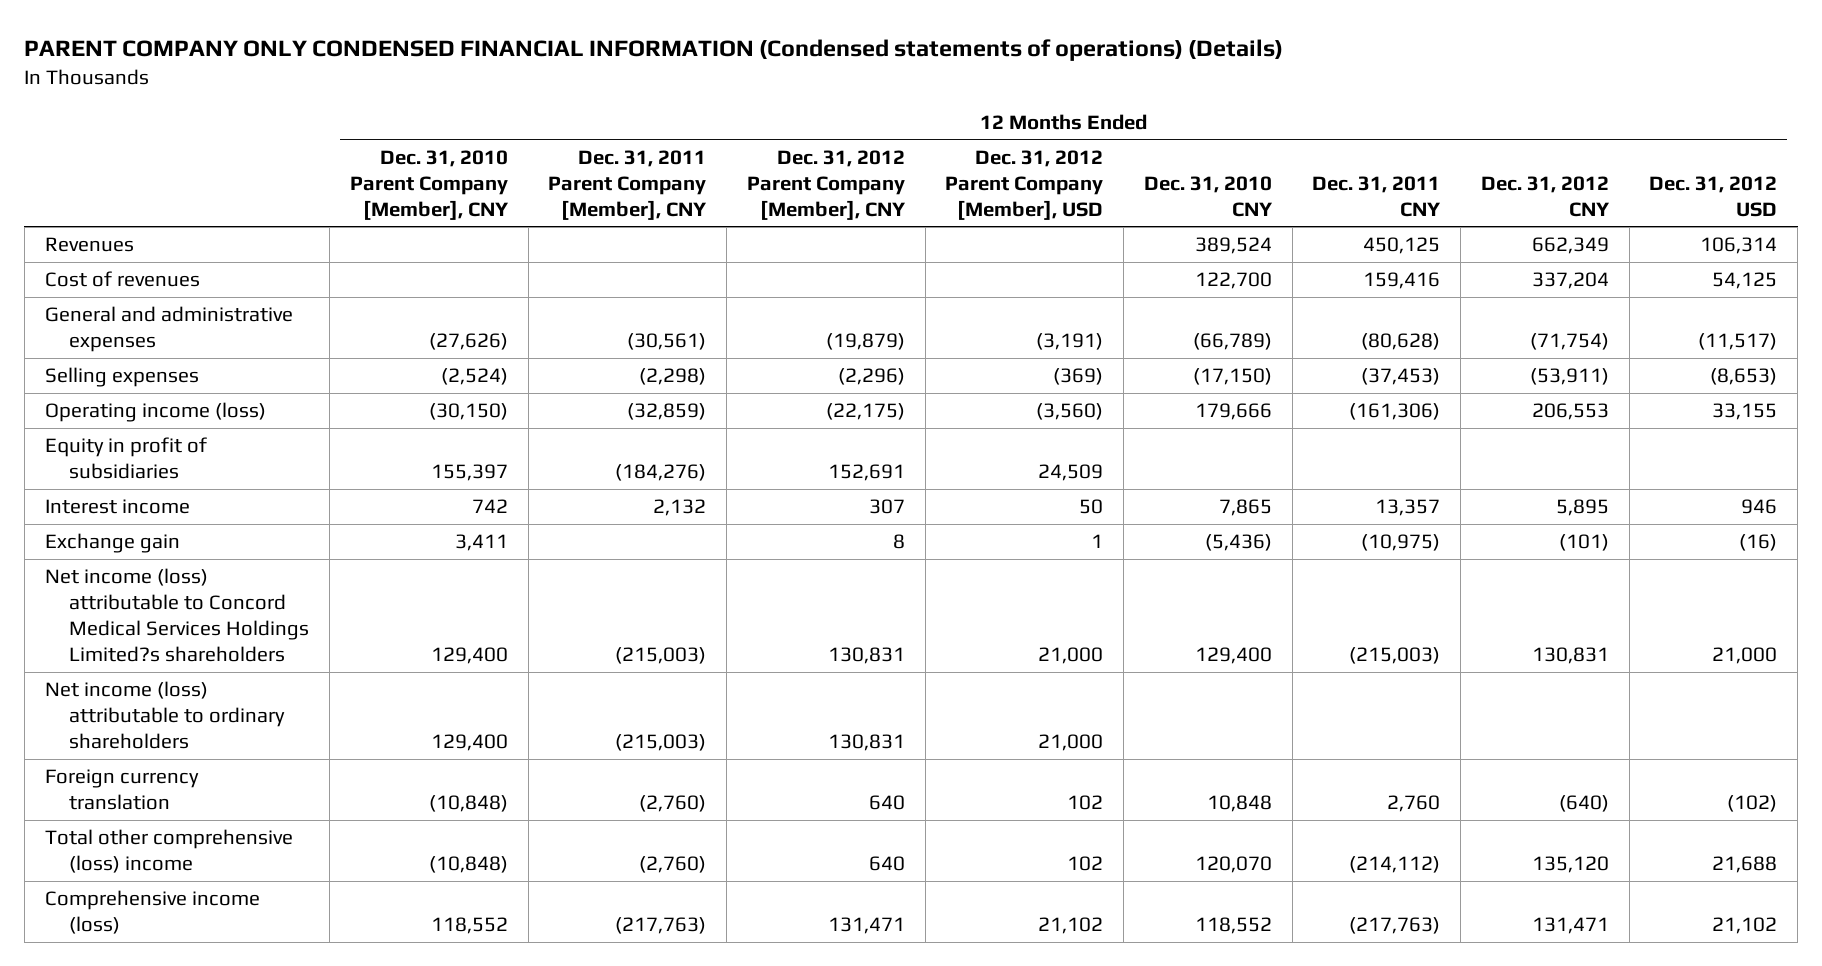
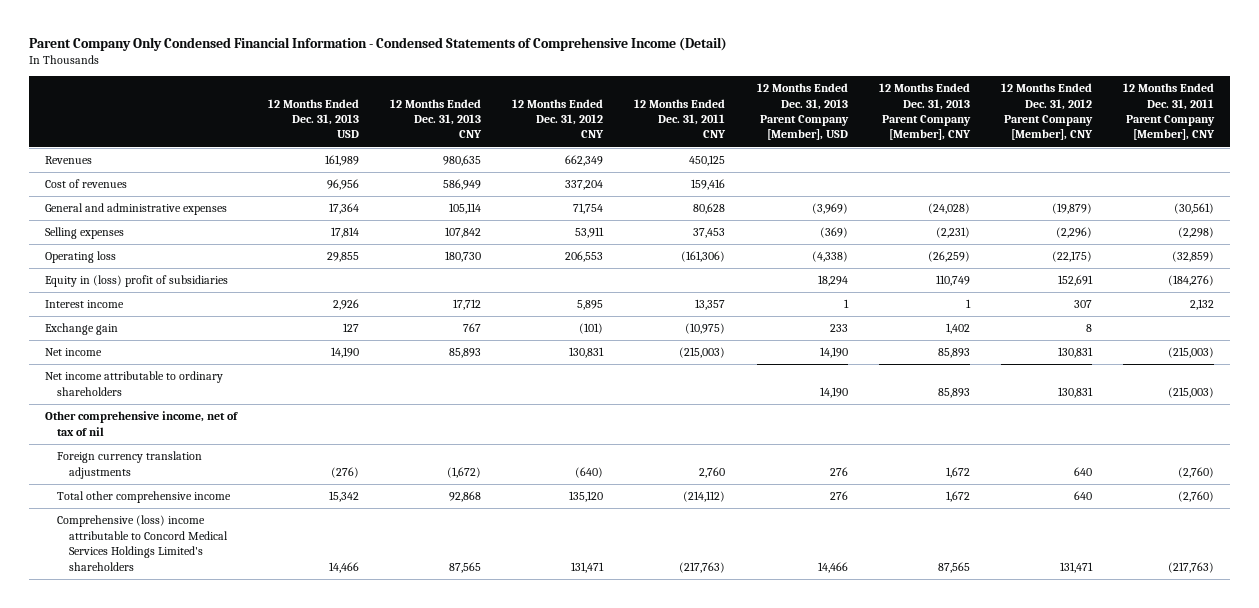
- PARENT COMPANY ONLY CONDENSED FINANCIAL INFORMATION (Condensed statements of operations) (Details)
+ Parent Company Only Condensed Financial Information - Condensed Statements of Comprehensive Income (Detail)
- | 12 Months Ended Dec. 31, 2010 Parent Company [Member], CNY | 12 Months Ended Dec. 31, 2011 Parent Company [Member], CNY | 12 Months Ended Dec. 31, 2012 Parent Company [Member], CNY | 12 Months Ended Dec. 31, 2012 Parent Company [Member], USD | 12 Months Ended Dec. 31, 2010 CNY | 12 Months Ended Dec. 31, 2011 CNY | 12 Months Ended Dec. 31, 2012 CNY | 12 Months Ended Dec. 31, 2012 USD
+ | 12 Months Ended Dec. 31, 2013 USD | 12 Months Ended Dec. 31, 2013 CNY | 12 Months Ended Dec. 31, 2012 CNY | 12 Months Ended Dec. 31, 2011 CNY | 12 Months Ended Dec. 31, 2013 Parent Company [Member], USD | 12 Months Ended Dec. 31, 2013 Parent Company [Member], CNY | 12 Months Ended Dec. 31, 2012 Parent Company [Member], CNY | 12 Months Ended Dec. 31, 2011 Parent Company [Member], CNY
- General and administrative expenses | (27,626) | (30,561) | (19,879) | (3,191) | (66,789) | (80,628) | (71,754) | (11,517)
- Selling expenses | (2,524) | (2,298) | (2,296) | (369) | (17,150) | (37,453) | (53,911) | (8,653)
- Operating income (loss) | (30,150) | (32,859) | (22,175) | (3,560) | 179,666 | (161,306) | 206,553 | 33,155
- Equity in profit of subsidiaries | 155,397 | (184,276) | 152,691 | 24,509 | | | |
+ General and administrative expenses | 17,364 | 105,114 | 71,754 | 80,628 | (3,969) | (24,028) | (19,879) | (30,561)
+ Selling expenses | 17,814 | 107,842 | 53,911 | 37,453 | (369) | (2,231) | (2,296) | (2,298)
+ Operating loss | 29,855 | 180,730 | 206,553 | (161,306) | (4,338) | (26,259) | (22,175) | (32,859)
+ Equity in (loss) profit of subsidiaries | | | | | 18,294 | 110,749 | 152,691 | (184,276)
- Net income (loss) attributable to Concord Medical Services Holdings Limited?s shareholders | 129,400 | (215,003) | 130,831 | 21,000 | 129,400 | (215,003) | 130,831 | 21,000
- Net income (loss) attributable to ordinary shareholders | 129,400 | (215,003) | 130,831 | 21,000 | | | |
- Foreign currency translation | (10,848) | (2,760) | 640 | 102 | 10,848 | 2,760 | (640) | (102)
- Total other comprehensive (loss) income | (10,848) | (2,760) | 640 | 102 | 120,070 | (214,112) | 135,120 | 21,688
- Comprehensive income (loss) | 118,552 | (217,763) | 131,471 | 21,102 | 118,552 | (217,763) | 131,471 | 21,102
+ Net income | 14,190 | 85,893 | 130,831 | (215,003) | 14,190 | 85,893 | 130,831 | (215,003)
+ Net income attributable to ordinary shareholders | | | | | 14,190 | 85,893 | 130,831 | (215,003)
+ Other comprehensive income, net of tax of nil
+ Foreign currency translation adjustments | (276) | (1,672) | (640) | 2,760 | 276 | 1,672 | 640 | (2,760)
+ Total other comprehensive income | 15,342 | 92,868 | 135,120 | (214,112) | 276 | 1,672 | 640 | (2,760)
+ Comprehensive (loss) income attributable to Concord Medical Services Holdings Limited's shareholders | 14,466 | 87,565 | 131,471 | (217,763) | 14,466 | 87,565 | 131,471 | (217,763)

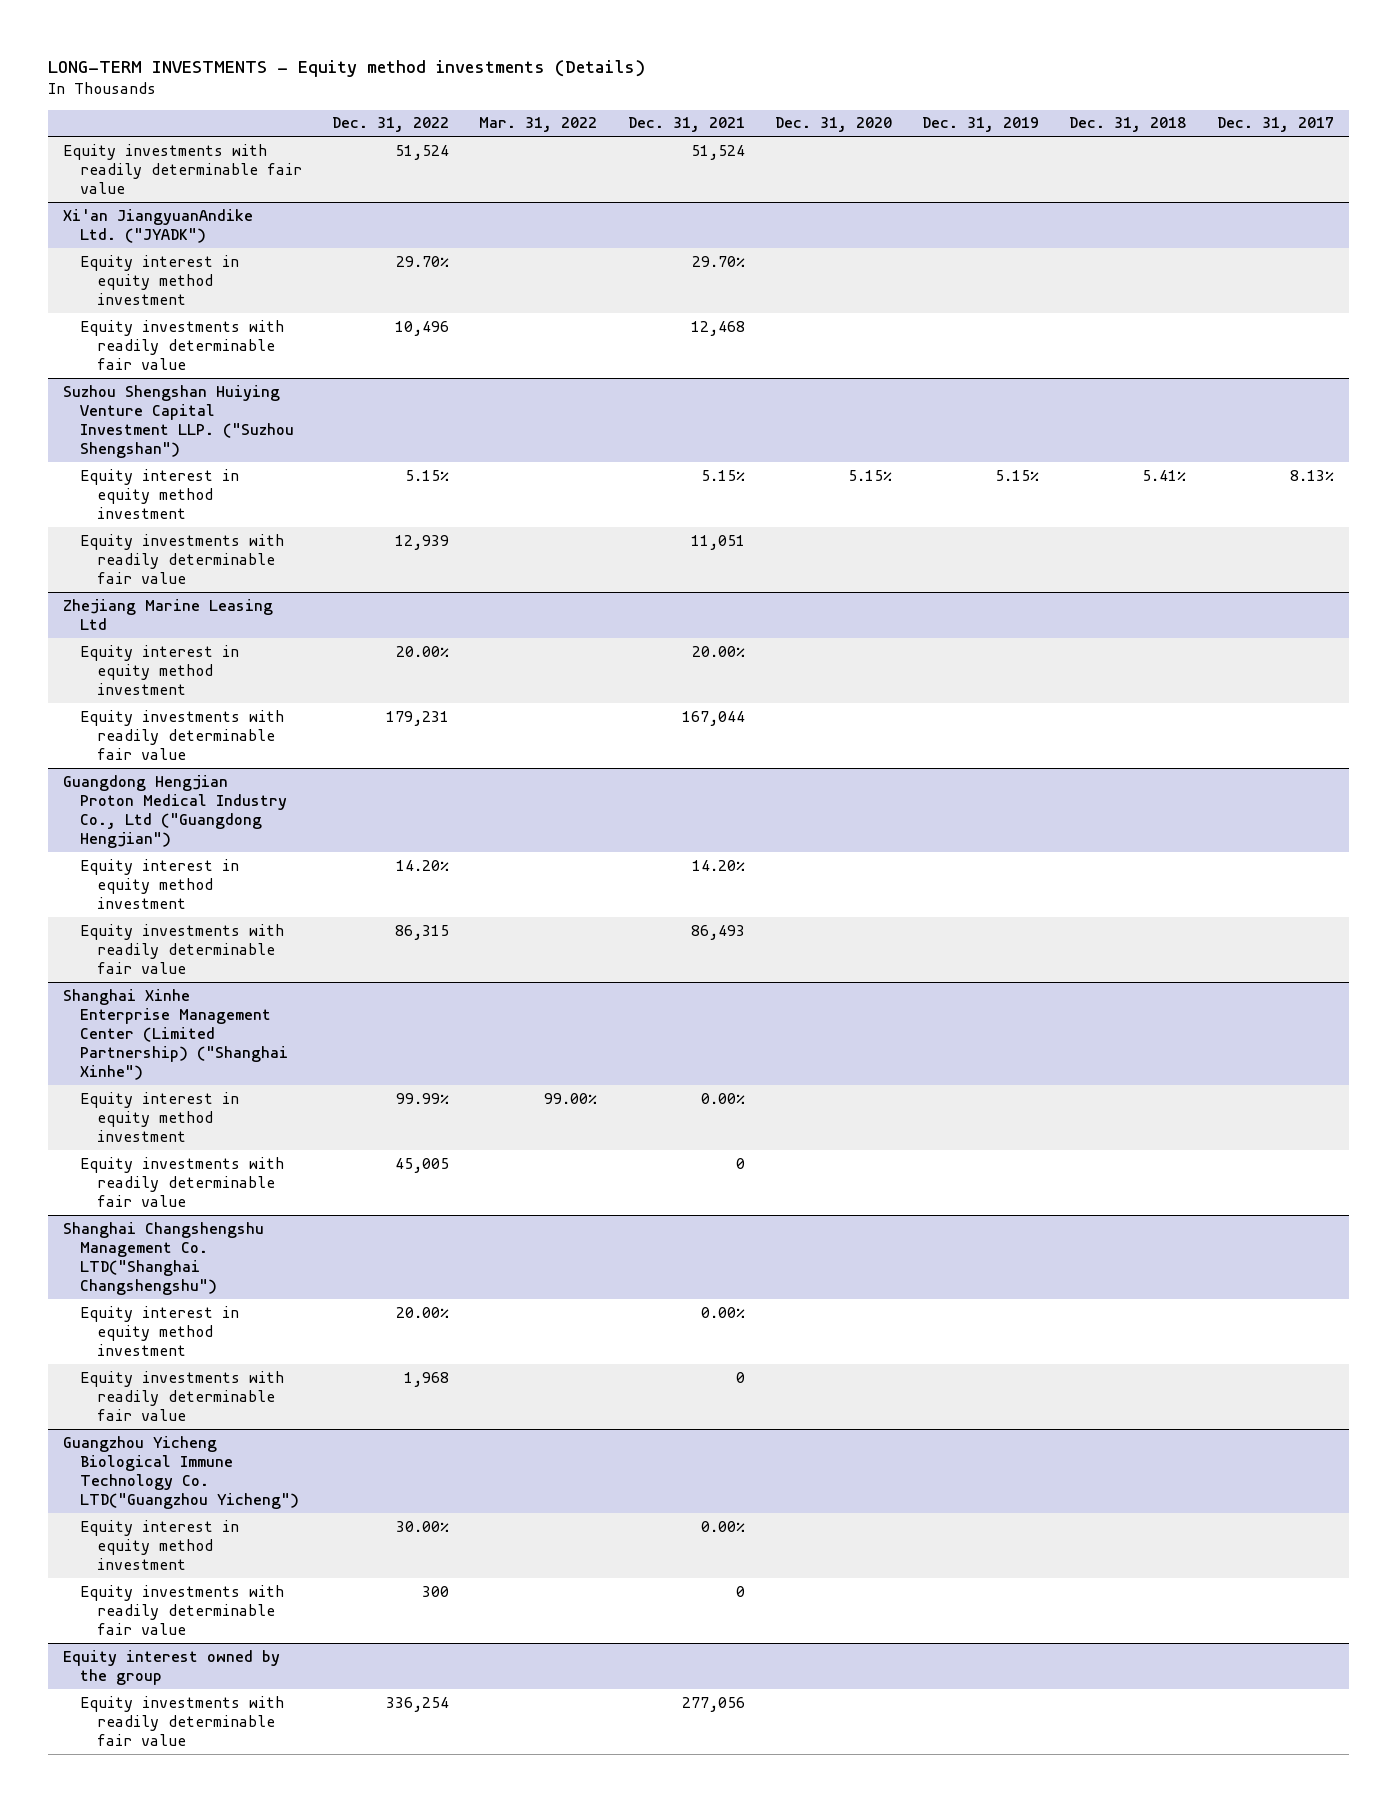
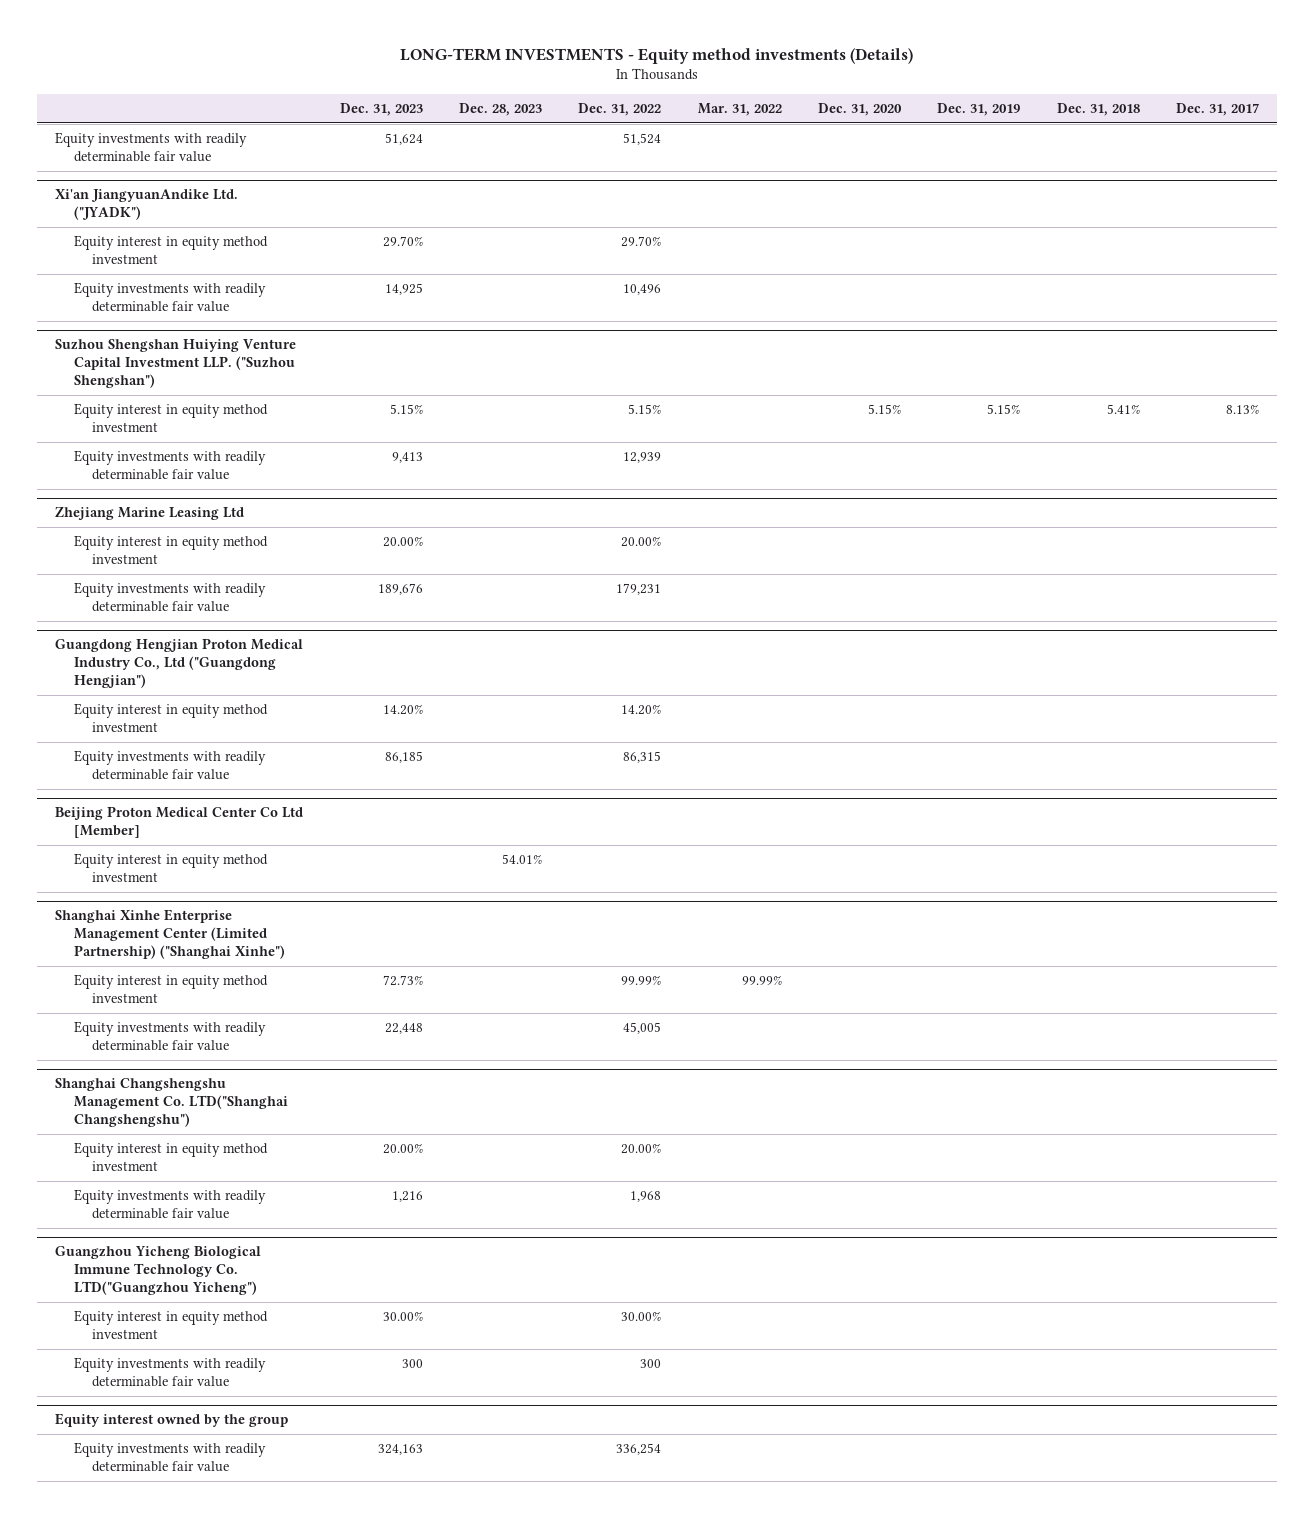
- | Dec. 31, 2022 | Mar. 31, 2022 | Dec. 31, 2021 | Dec. 31, 2020 | Dec. 31, 2019 | Dec. 31, 2018 | Dec. 31, 2017
+ | Dec. 31, 2023 | Dec. 28, 2023 | Dec. 31, 2022 | Mar. 31, 2022 | Dec. 31, 2020 | Dec. 31, 2019 | Dec. 31, 2018 | Dec. 31, 2017
+ Beijing Proton Medical Center Co Ltd [Member]
+ Equity interest in equity method investment | | 54.01% | | | | | |
@ Shanghai Xinhe Enterprise Management Center (Limited Partnership) ("Shanghai Xinhe")
- Equity interest in equity method investment | 99.99% | 99.00% | 0.00% | | | |
+ Equity interest in equity method investment | 72.73% | | 99.99% | 99.99% | | | |

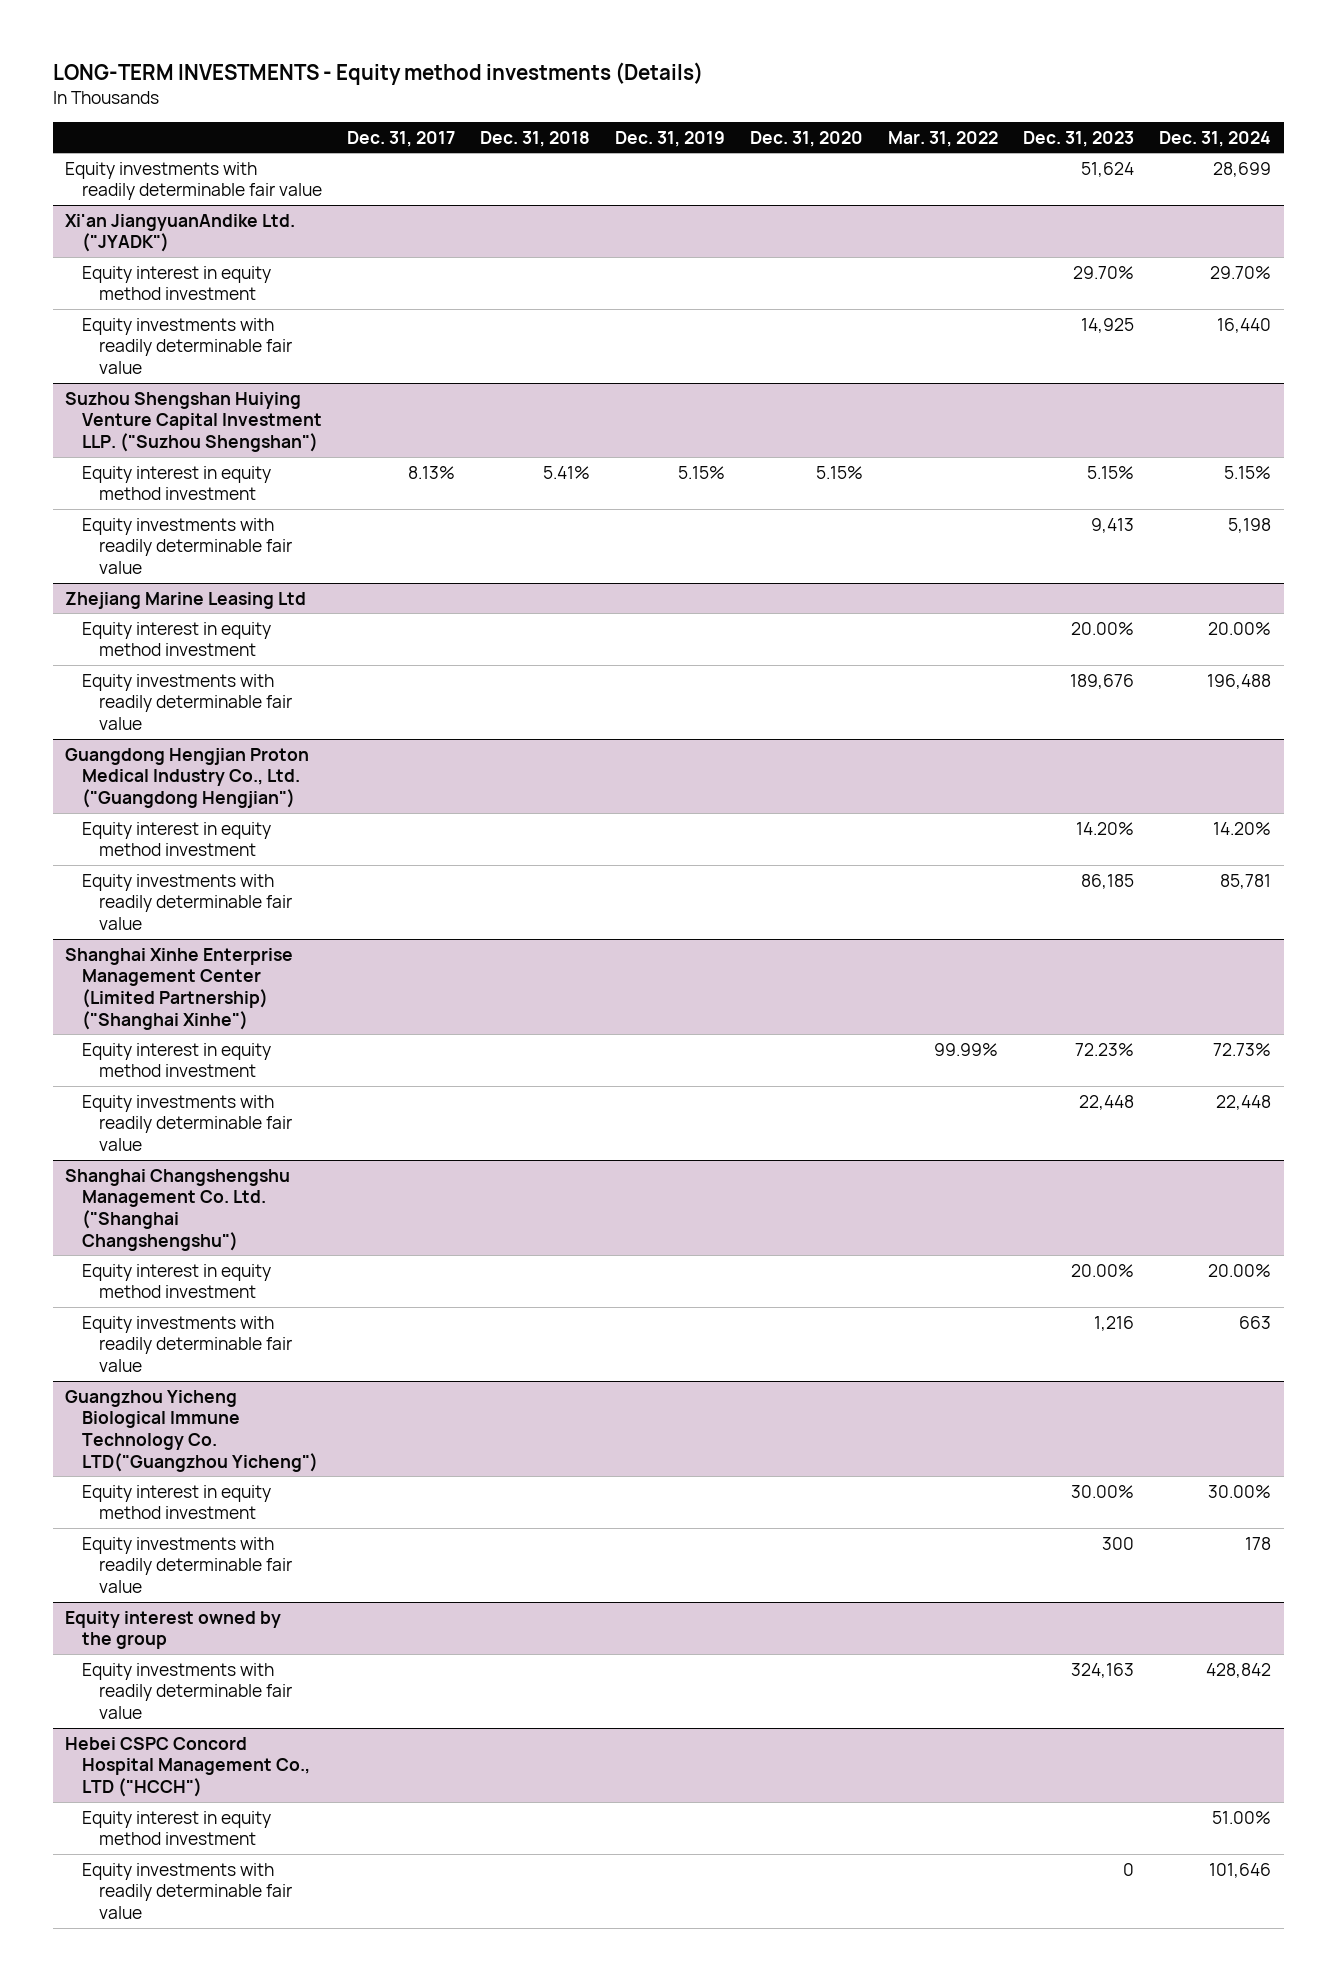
- | Dec. 31, 2023 | Dec. 28, 2023 | Dec. 31, 2022 | Mar. 31, 2022 | Dec. 31, 2020 | Dec. 31, 2019 | Dec. 31, 2018 | Dec. 31, 2017
+ | Dec. 31, 2017 | Dec. 31, 2018 | Dec. 31, 2019 | Dec. 31, 2020 | Mar. 31, 2022 | Dec. 31, 2023 | Dec. 31, 2024
- Guangdong Hengjian Proton Medical Industry Co., Ltd ("Guangdong Hengjian")
+ Guangdong Hengjian Proton Medical Industry Co., Ltd. ("Guangdong Hengjian")
- Beijing Proton Medical Center Co Ltd [Member]
- Equity interest in equity method investment | | 54.01% | | | | | |
@ Shanghai Xinhe Enterprise Management Center (Limited Partnership) ("Shanghai Xinhe")
- Equity interest in equity method investment | 72.73% | | 99.99% | 99.99% | | | |
+ Equity interest in equity method investment | | | | | 99.99% | 72.23% | 72.73%
- Shanghai Changshengshu Management Co. LTD("Shanghai Changshengshu")
+ Shanghai Changshengshu Management Co. Ltd. ("Shanghai Changshengshu")
+ Hebei CSPC Concord Hospital Management Co., LTD ("HCCH")
+ Equity interest in equity method investment | | | | | | | 51.00%
+ Equity investments with readily determinable fair value | | | | | | 0 | 101,646

